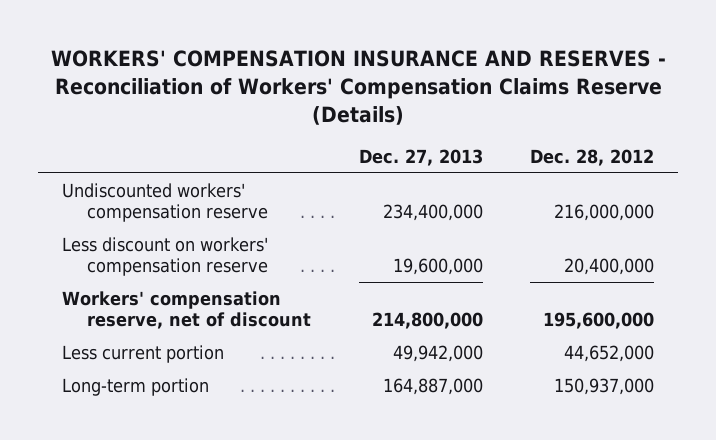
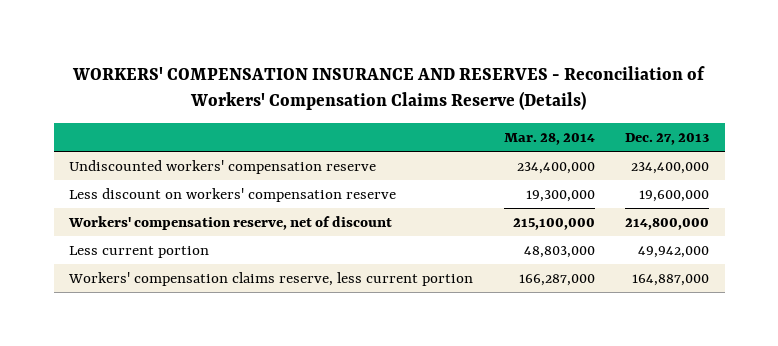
- | Dec. 27, 2013 | Dec. 28, 2012
+ | Mar. 28, 2014 | Dec. 27, 2013
- Long-term portion | 164,887,000 | 150,937,000
+ Workers' compensation claims reserve, less current portion | 166,287,000 | 164,887,000

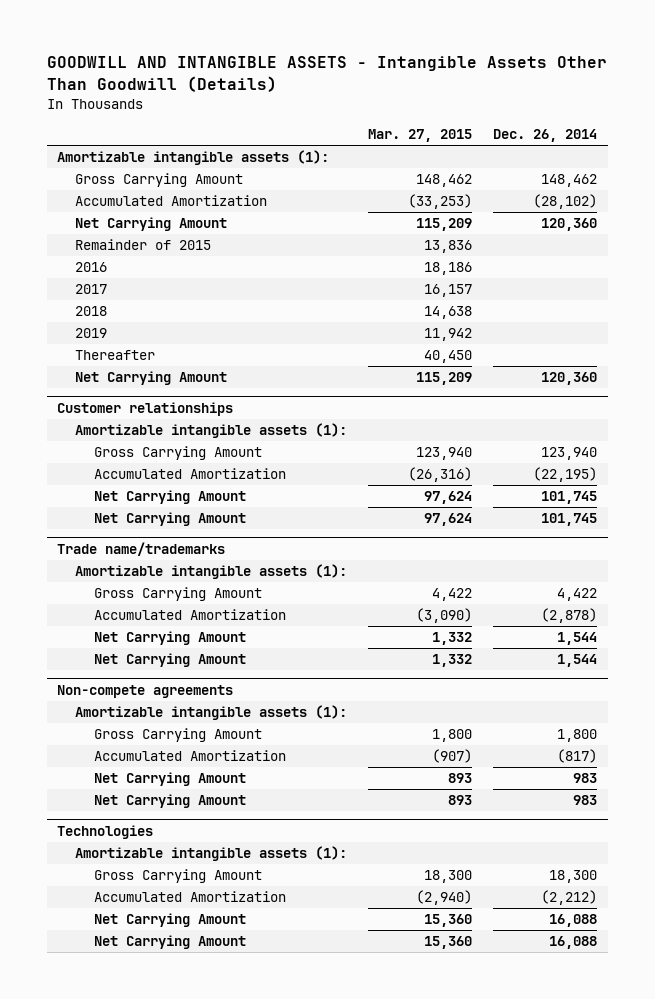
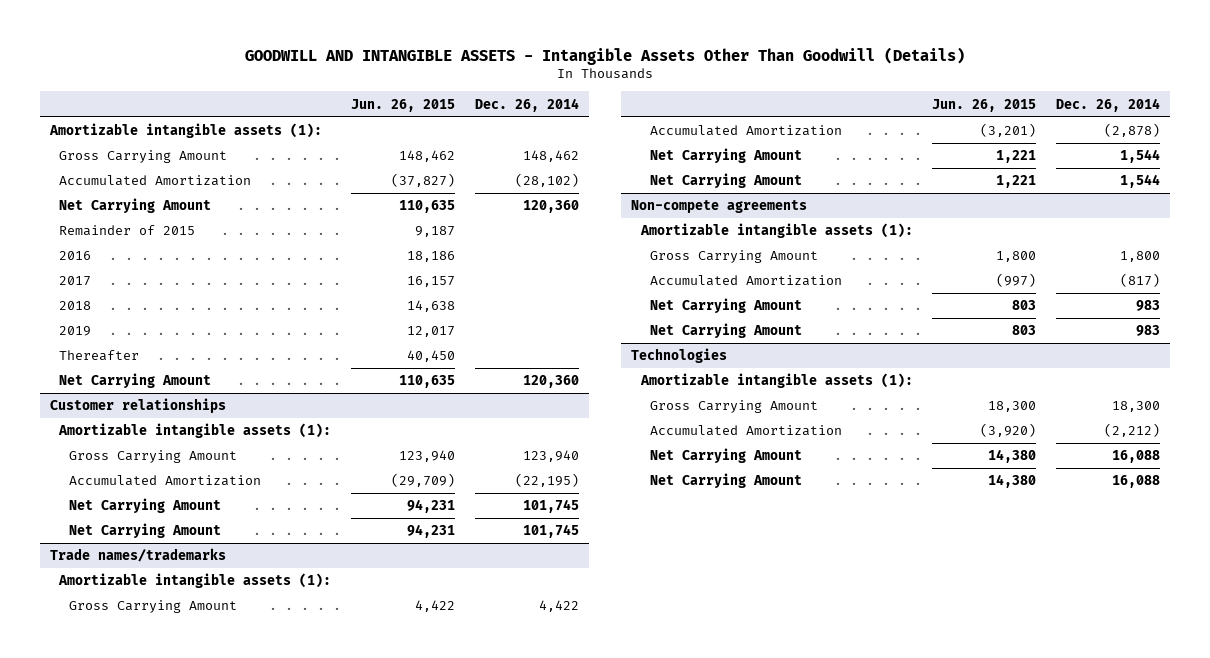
- | Mar. 27, 2015 | Dec. 26, 2014
+ | Jun. 26, 2015 | Dec. 26, 2014
- Trade name/trademarks
+ Trade names/trademarks

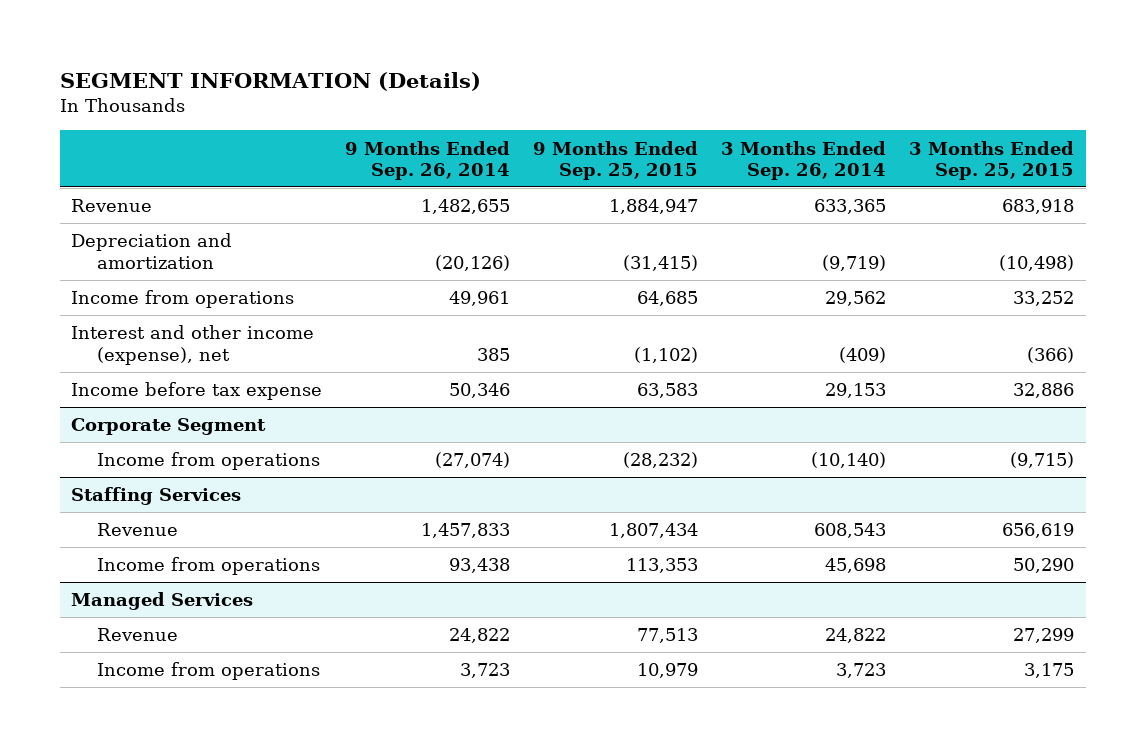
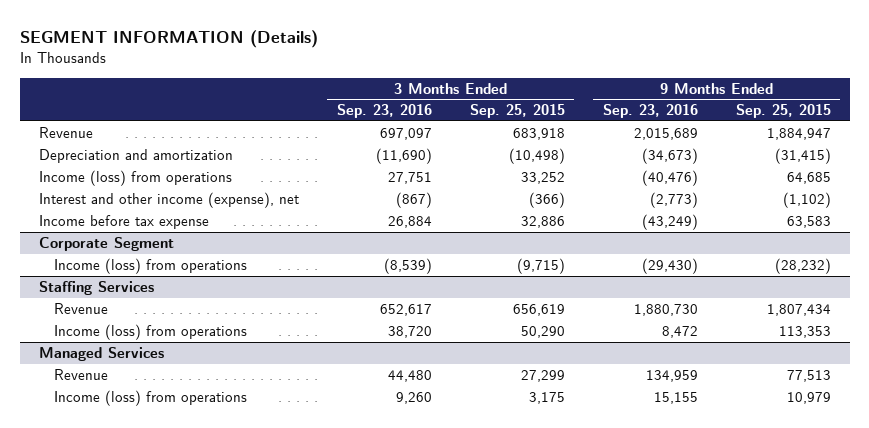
- | 9 Months Ended Sep. 26, 2014 | 9 Months Ended Sep. 25, 2015 | 3 Months Ended Sep. 26, 2014 | 3 Months Ended Sep. 25, 2015
+ | 3 Months Ended Sep. 23, 2016 | 3 Months Ended Sep. 25, 2015 | 9 Months Ended Sep. 23, 2016 | 9 Months Ended Sep. 25, 2015
- Income from operations | 49,961 | 64,685 | 29,562 | 33,252
+ Income (loss) from operations | 27,751 | 33,252 | (40,476) | 64,685
@ Corporate Segment
- Income from operations | (27,074) | (28,232) | (10,140) | (9,715)
+ Income (loss) from operations | (8,539) | (9,715) | (29,430) | (28,232)
@ Staffing Services
- Income from operations | 93,438 | 113,353 | 45,698 | 50,290
+ Income (loss) from operations | 38,720 | 50,290 | 8,472 | 113,353
@ Managed Services
- Income from operations | 3,723 | 10,979 | 3,723 | 3,175
+ Income (loss) from operations | 9,260 | 3,175 | 15,155 | 10,979

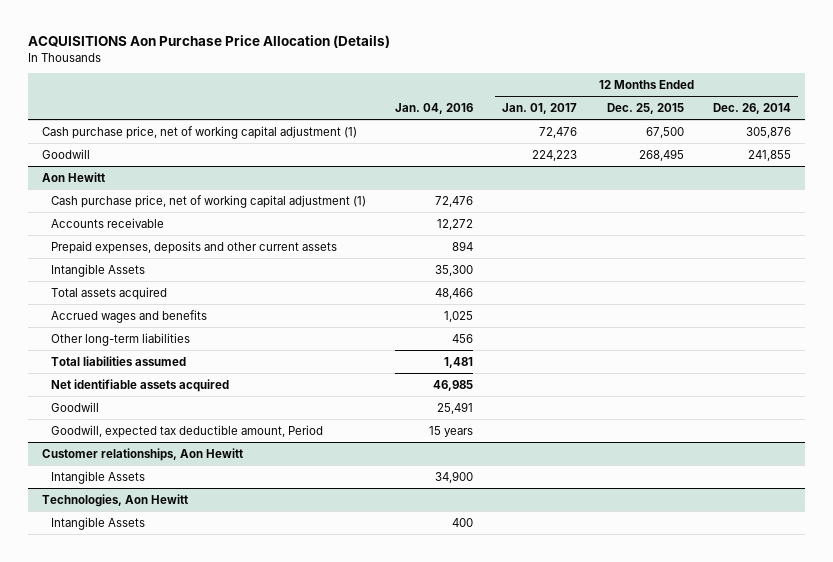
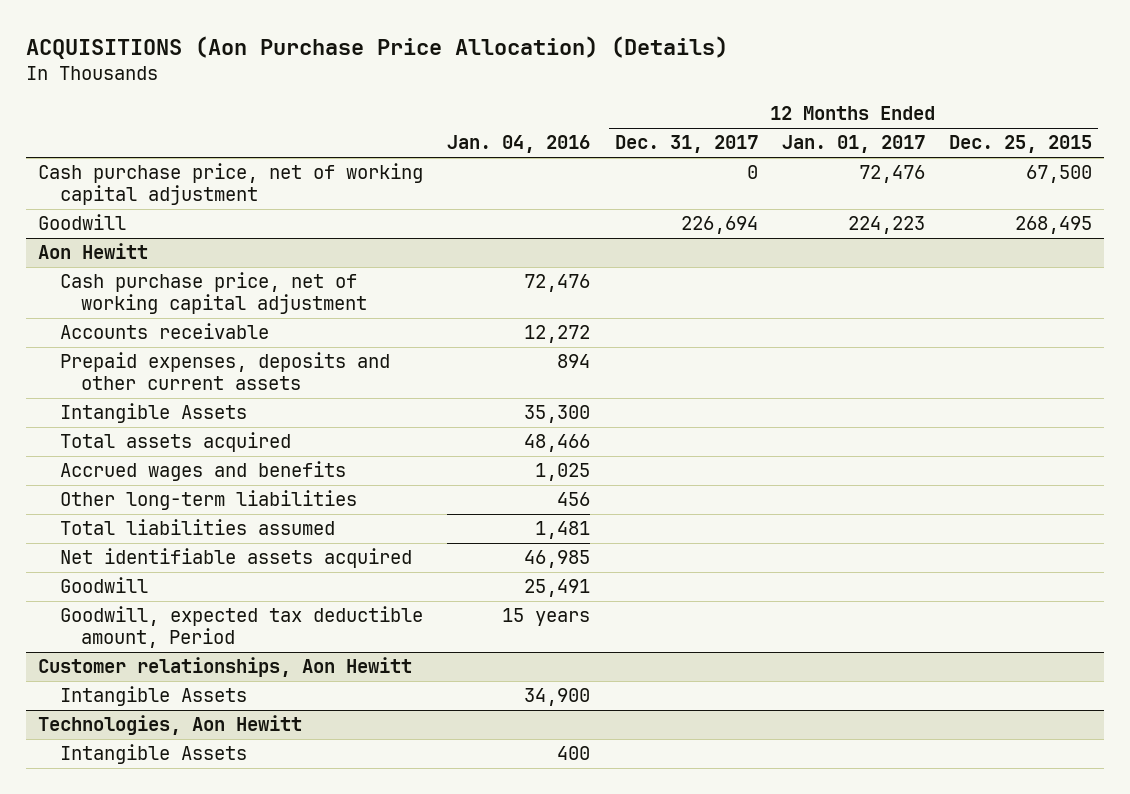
- ACQUISITIONS Aon Purchase Price Allocation (Details)
+ ACQUISITIONS (Aon Purchase Price Allocation) (Details)
- | Jan. 04, 2016 | 12 Months Ended Jan. 01, 2017 | 12 Months Ended Dec. 25, 2015 | 12 Months Ended Dec. 26, 2014
+ | Jan. 04, 2016 | 12 Months Ended Dec. 31, 2017 | 12 Months Ended Jan. 01, 2017 | 12 Months Ended Dec. 25, 2015
- Cash purchase price, net of working capital adjustment (1) | | 72,476 | 67,500 | 305,876
+ Cash purchase price, net of working capital adjustment | | 0 | 72,476 | 67,500
@ Aon Hewitt
- Cash purchase price, net of working capital adjustment (1) | 72,476 | | |
+ Cash purchase price, net of working capital adjustment | 72,476 | | |

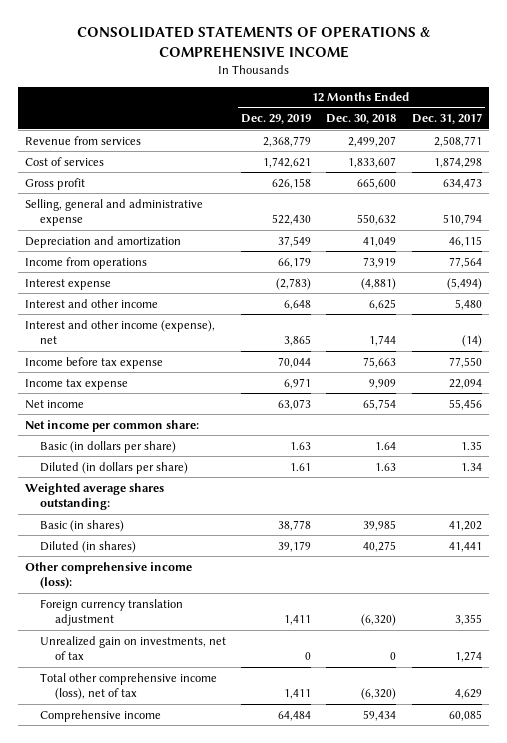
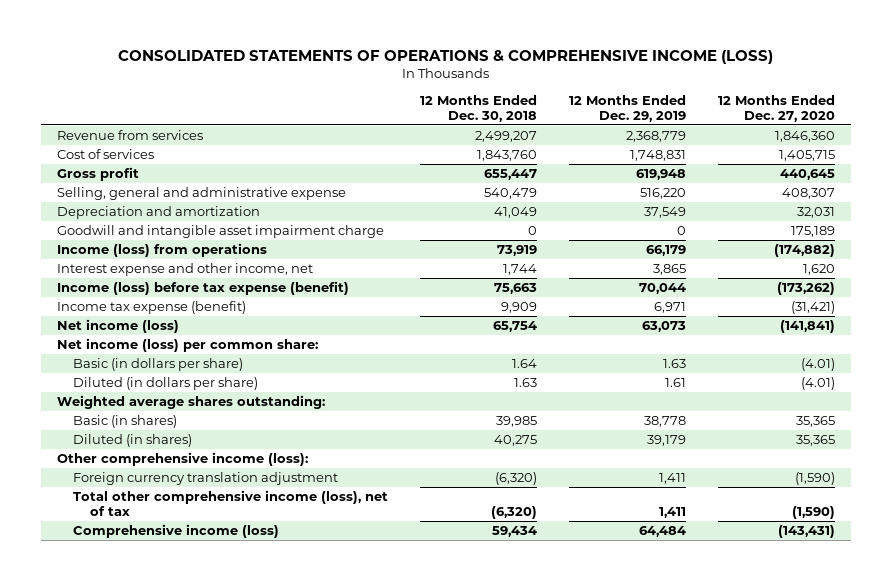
- CONSOLIDATED STATEMENTS OF OPERATIONS & COMPREHENSIVE INCOME
+ CONSOLIDATED STATEMENTS OF OPERATIONS & COMPREHENSIVE INCOME (LOSS)
- | 12 Months Ended Dec. 29, 2019 | 12 Months Ended Dec. 30, 2018 | 12 Months Ended Dec. 31, 2017
+ | 12 Months Ended Dec. 30, 2018 | 12 Months Ended Dec. 29, 2019 | 12 Months Ended Dec. 27, 2020
- Cost of services | 1,742,621 | 1,833,607 | 1,874,298
- Gross profit | 626,158 | 665,600 | 634,473
- Selling, general and administrative expense | 522,430 | 550,632 | 510,794
+ Cost of services | 1,843,760 | 1,748,831 | 1,405,715
+ Gross profit | 655,447 | 619,948 | 440,645
+ Selling, general and administrative expense | 540,479 | 516,220 | 408,307
- Income from operations | 66,179 | 73,919 | 77,564
- Interest expense | (2,783) | (4,881) | (5,494)
- Interest and other income | 6,648 | 6,625 | 5,480
- Interest and other income (expense), net | 3,865 | 1,744 | (14)
- Income before tax expense | 70,044 | 75,663 | 77,550
- Income tax expense | 6,971 | 9,909 | 22,094
- Net income | 63,073 | 65,754 | 55,456
- Net income per common share:
+ Goodwill and intangible asset impairment charge | 0 | 0 | 175,189
+ Income (loss) from operations | 73,919 | 66,179 | (174,882)
+ Interest expense and other income, net | 1,744 | 3,865 | 1,620
+ Income (loss) before tax expense (benefit) | 75,663 | 70,044 | (173,262)
+ Income tax expense (benefit) | 9,909 | 6,971 | (31,421)
+ Net income (loss) | 65,754 | 63,073 | (141,841)
+ Net income (loss) per common share:
- Unrealized gain on investments, net of tax | 0 | 0 | 1,274
- Comprehensive income | 64,484 | 59,434 | 60,085
+ Comprehensive income (loss) | 59,434 | 64,484 | (143,431)

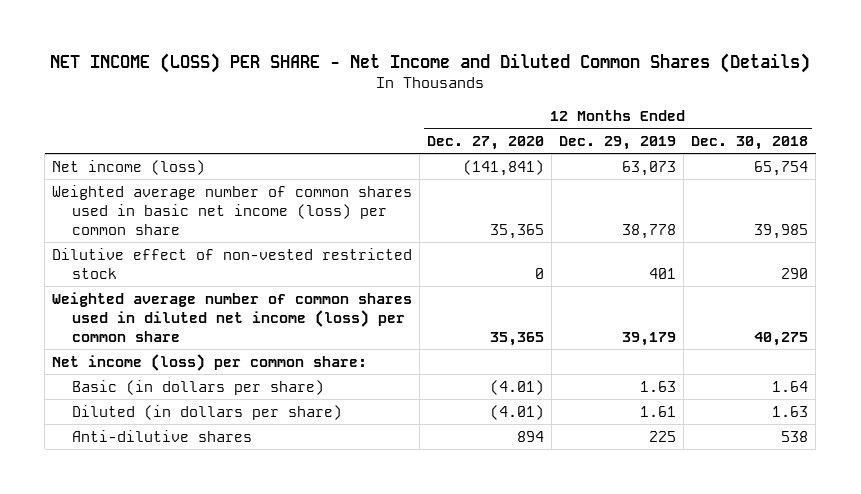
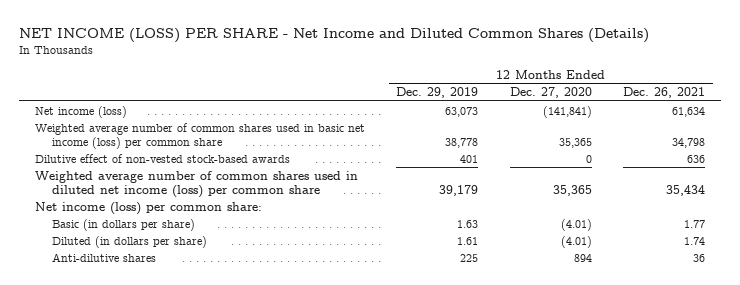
- | 12 Months Ended Dec. 27, 2020 | 12 Months Ended Dec. 29, 2019 | 12 Months Ended Dec. 30, 2018
+ | 12 Months Ended Dec. 29, 2019 | 12 Months Ended Dec. 27, 2020 | 12 Months Ended Dec. 26, 2021
- Dilutive effect of non-vested restricted stock | 0 | 401 | 290
+ Dilutive effect of non-vested stock-based awards | 401 | 0 | 636

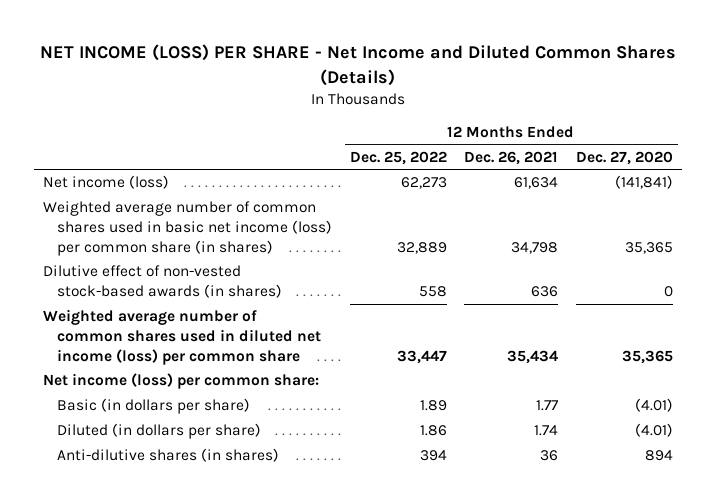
- | 12 Months Ended Dec. 29, 2019 | 12 Months Ended Dec. 27, 2020 | 12 Months Ended Dec. 26, 2021
+ | 12 Months Ended Dec. 25, 2022 | 12 Months Ended Dec. 26, 2021 | 12 Months Ended Dec. 27, 2020
- Weighted average number of common shares used in basic net income (loss) per common share | 38,778 | 35,365 | 34,798
- Dilutive effect of non-vested stock-based awards | 401 | 0 | 636
+ Weighted average number of common shares used in basic net income (loss) per common share (in shares) | 32,889 | 34,798 | 35,365
+ Dilutive effect of non-vested stock-based awards (in shares) | 558 | 636 | 0
- Anti-dilutive shares | 225 | 894 | 36
+ Anti-dilutive shares (in shares) | 394 | 36 | 894

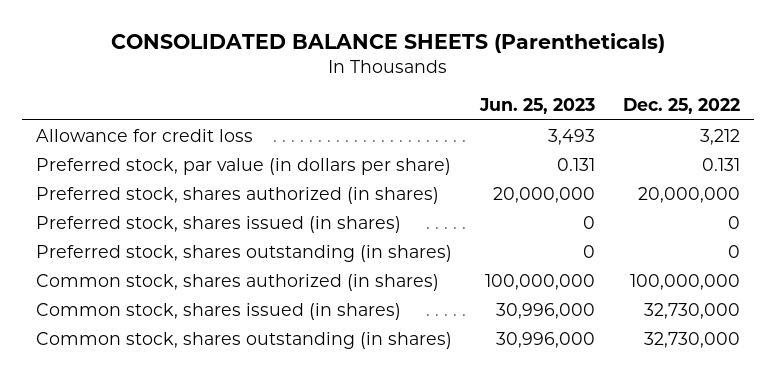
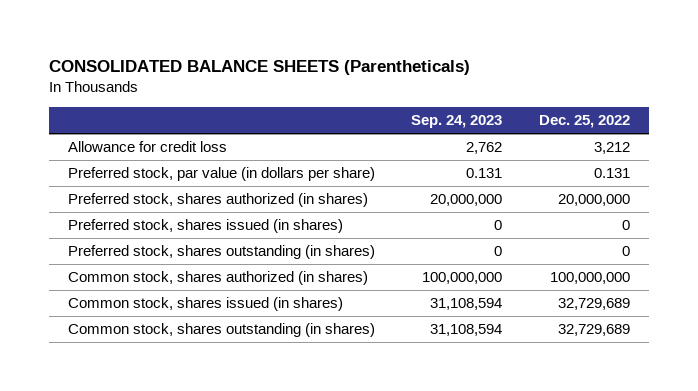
- | Jun. 25, 2023 | Dec. 25, 2022
+ | Sep. 24, 2023 | Dec. 25, 2022
- Common stock, shares issued (in shares) | 30,996,000 | 32,730,000
- Common stock, shares outstanding (in shares) | 30,996,000 | 32,730,000
+ Common stock, shares issued (in shares) | 31,108,594 | 32,729,689
+ Common stock, shares outstanding (in shares) | 31,108,594 | 32,729,689

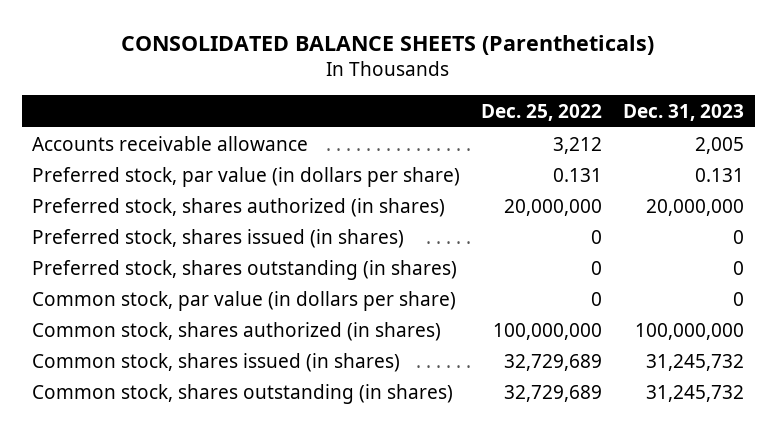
- | Sep. 24, 2023 | Dec. 25, 2022
+ | Dec. 25, 2022 | Dec. 31, 2023
- Allowance for credit loss | 2,762 | 3,212
+ Accounts receivable allowance | 3,212 | 2,005
+ Common stock, par value (in dollars per share) | 0 | 0

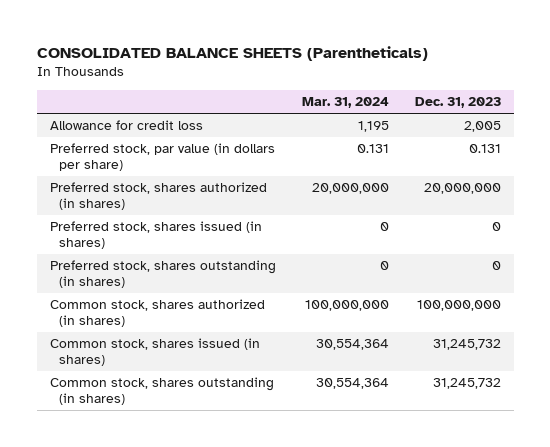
- | Dec. 25, 2022 | Dec. 31, 2023
+ | Mar. 31, 2024 | Dec. 31, 2023
- Accounts receivable allowance | 3,212 | 2,005
+ Allowance for credit loss | 1,195 | 2,005
- Common stock, par value (in dollars per share) | 0 | 0

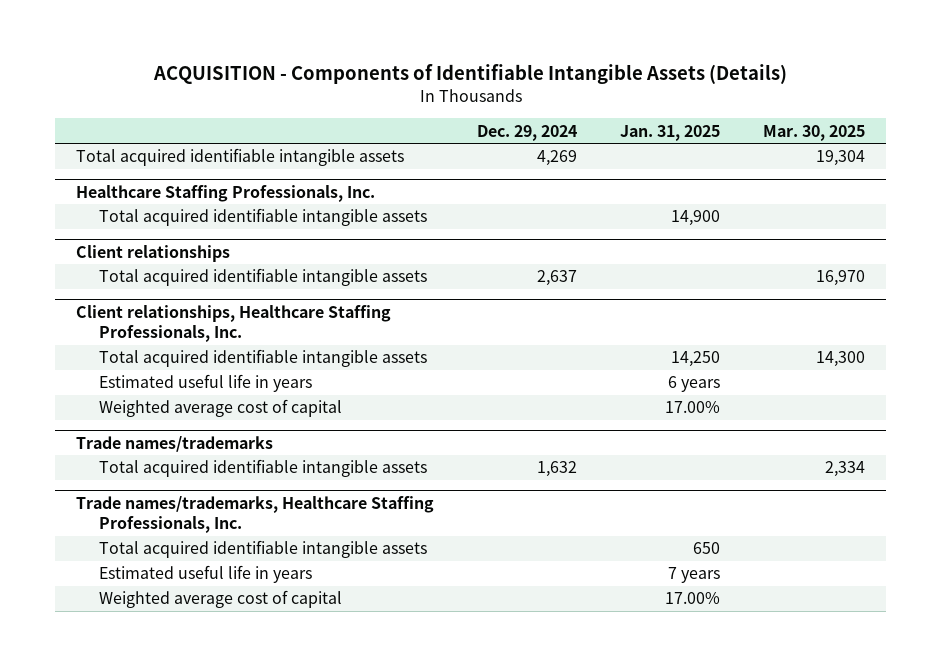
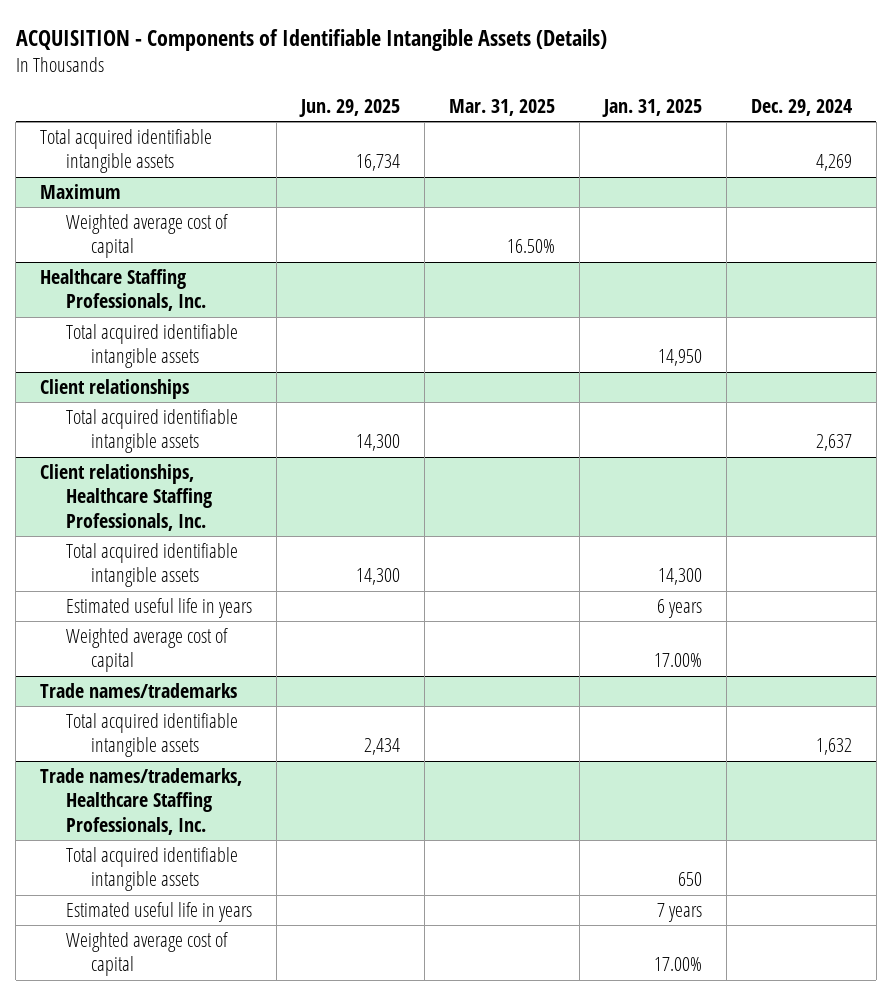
- | Dec. 29, 2024 | Jan. 31, 2025 | Mar. 30, 2025
+ | Jun. 29, 2025 | Mar. 31, 2025 | Jan. 31, 2025 | Dec. 29, 2024
+ Maximum
+ Weighted average cost of capital | | 16.50% | |
@ Healthcare Staffing Professionals, Inc.
- Total acquired identifiable intangible assets | | 14,900 |
+ Total acquired identifiable intangible assets | | | 14,950 |
@ Client relationships, Healthcare Staffing Professionals, Inc.
- Total acquired identifiable intangible assets | | 14,250 | 14,300
+ Total acquired identifiable intangible assets | 14,300 | | 14,300 |

